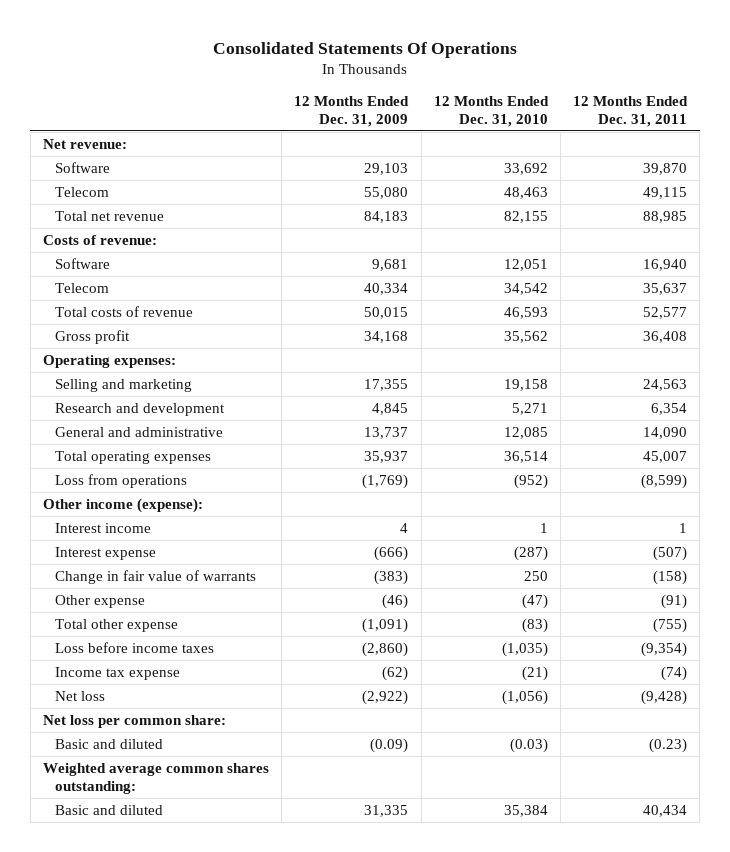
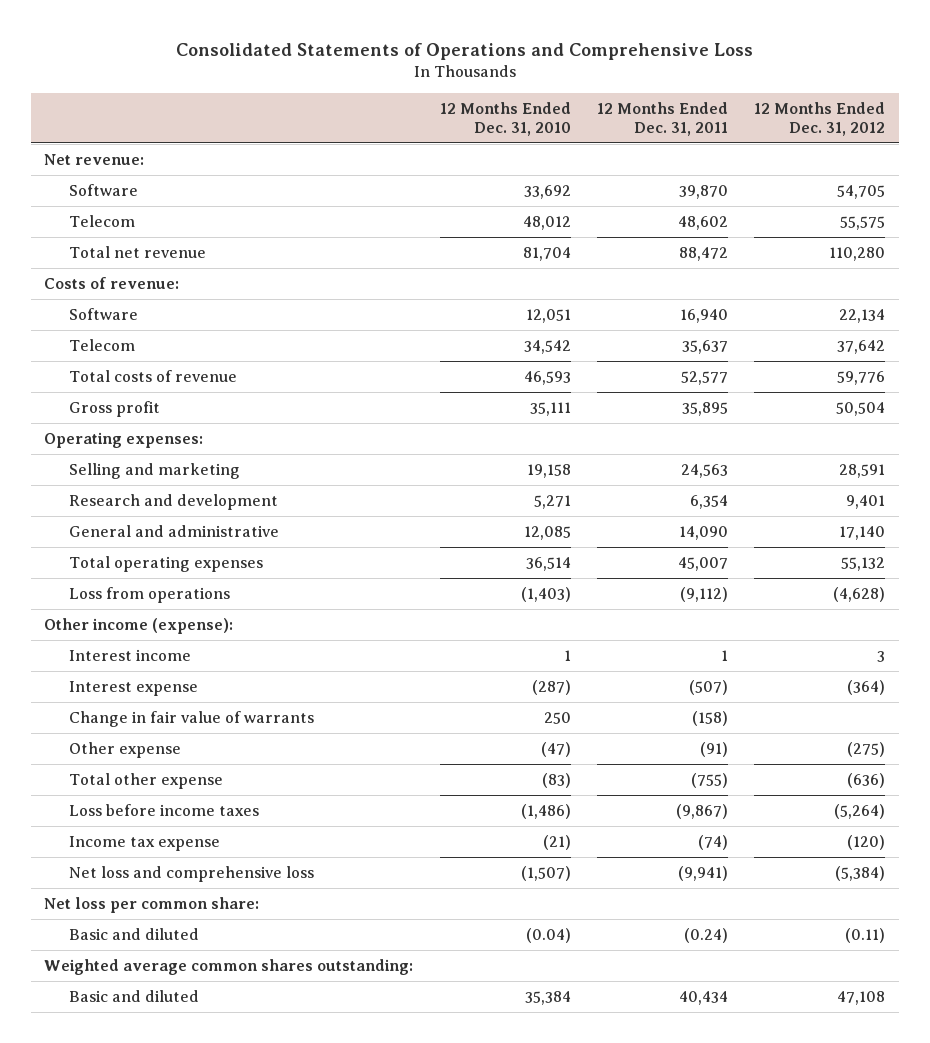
- Consolidated Statements Of Operations
+ Consolidated Statements of Operations and Comprehensive Loss
- | 12 Months Ended Dec. 31, 2009 | 12 Months Ended Dec. 31, 2010 | 12 Months Ended Dec. 31, 2011
+ | 12 Months Ended Dec. 31, 2010 | 12 Months Ended Dec. 31, 2011 | 12 Months Ended Dec. 31, 2012
- Telecom | 55,080 | 48,463 | 49,115
- Total net revenue | 84,183 | 82,155 | 88,985
+ Telecom | 48,012 | 48,602 | 55,575
+ Total net revenue | 81,704 | 88,472 | 110,280
- Gross profit | 34,168 | 35,562 | 36,408
+ Gross profit | 35,111 | 35,895 | 50,504
- Loss from operations | (1,769) | (952) | (8,599)
+ Loss from operations | (1,403) | (9,112) | (4,628)
- Loss before income taxes | (2,860) | (1,035) | (9,354)
+ Loss before income taxes | (1,486) | (9,867) | (5,264)
- Net loss | (2,922) | (1,056) | (9,428)
+ Net loss and comprehensive loss | (1,507) | (9,941) | (5,384)
- Basic and diluted | (0.09) | (0.03) | (0.23)
+ Basic and diluted | (0.04) | (0.24) | (0.11)

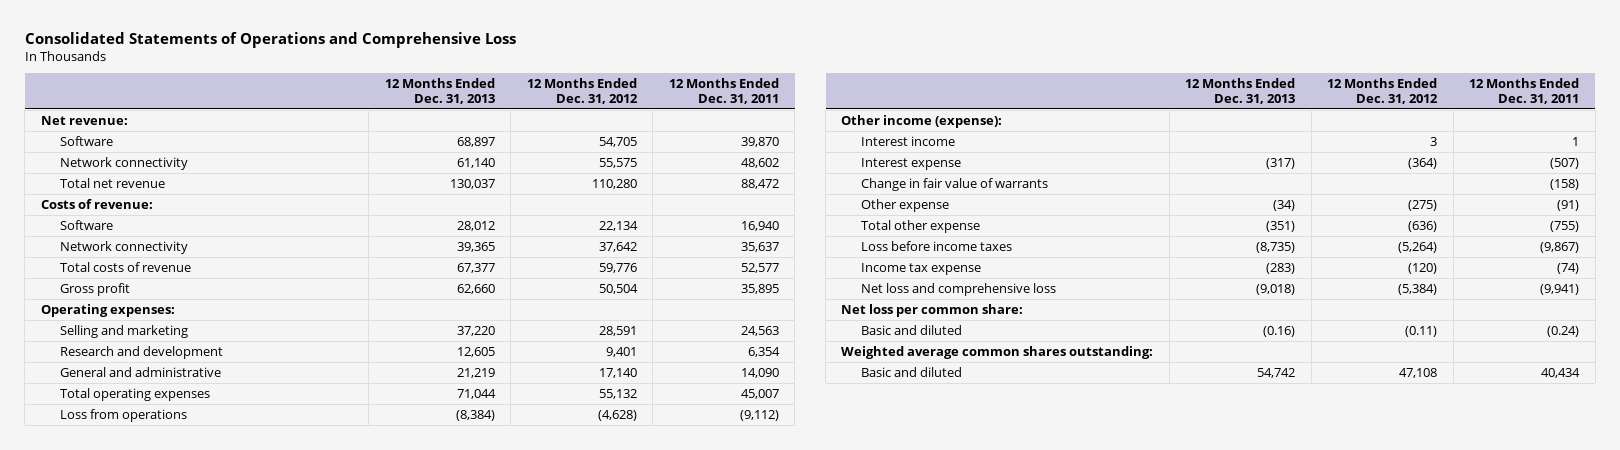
- | 12 Months Ended Dec. 31, 2010 | 12 Months Ended Dec. 31, 2011 | 12 Months Ended Dec. 31, 2012
+ | 12 Months Ended Dec. 31, 2013 | 12 Months Ended Dec. 31, 2012 | 12 Months Ended Dec. 31, 2011
- Telecom | 48,012 | 48,602 | 55,575
+ Network connectivity | 61,140 | 55,575 | 48,602
- Telecom | 34,542 | 35,637 | 37,642
+ Network connectivity | 39,365 | 37,642 | 35,637

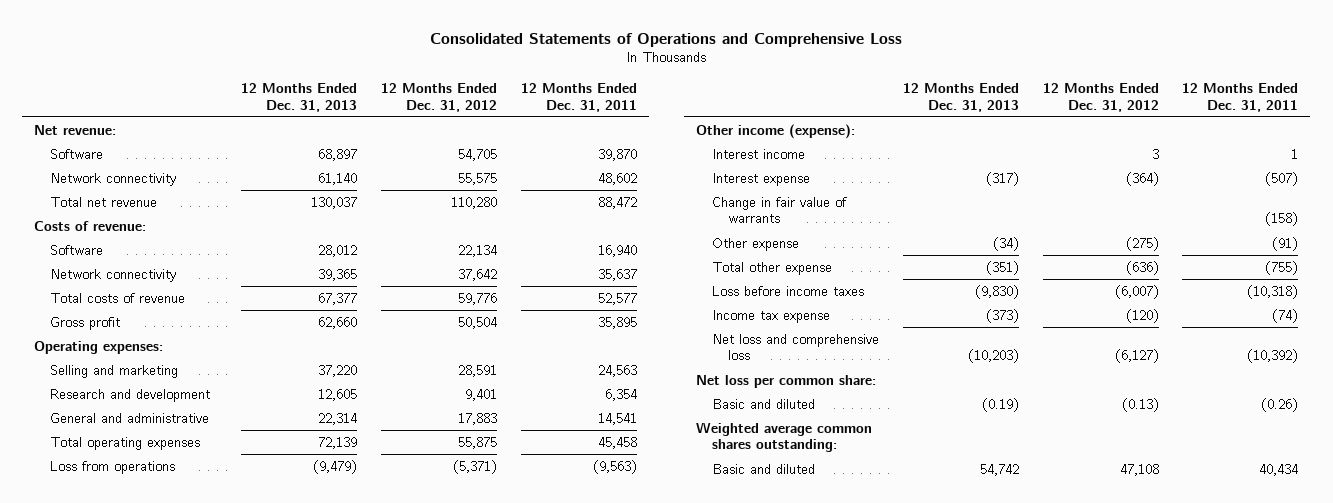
- General and administrative | 21,219 | 17,140 | 14,090
- Total operating expenses | 71,044 | 55,132 | 45,007
- Loss from operations | (8,384) | (4,628) | (9,112)
+ General and administrative | 22,314 | 17,883 | 14,541
+ Total operating expenses | 72,139 | 55,875 | 45,458
+ Loss from operations | (9,479) | (5,371) | (9,563)
- Loss before income taxes | (8,735) | (5,264) | (9,867)
- Income tax expense | (283) | (120) | (74)
- Net loss and comprehensive loss | (9,018) | (5,384) | (9,941)
+ Loss before income taxes | (9,830) | (6,007) | (10,318)
+ Income tax expense | (373) | (120) | (74)
+ Net loss and comprehensive loss | (10,203) | (6,127) | (10,392)
- Basic and diluted | (0.16) | (0.11) | (0.24)
+ Basic and diluted | (0.19) | (0.13) | (0.26)

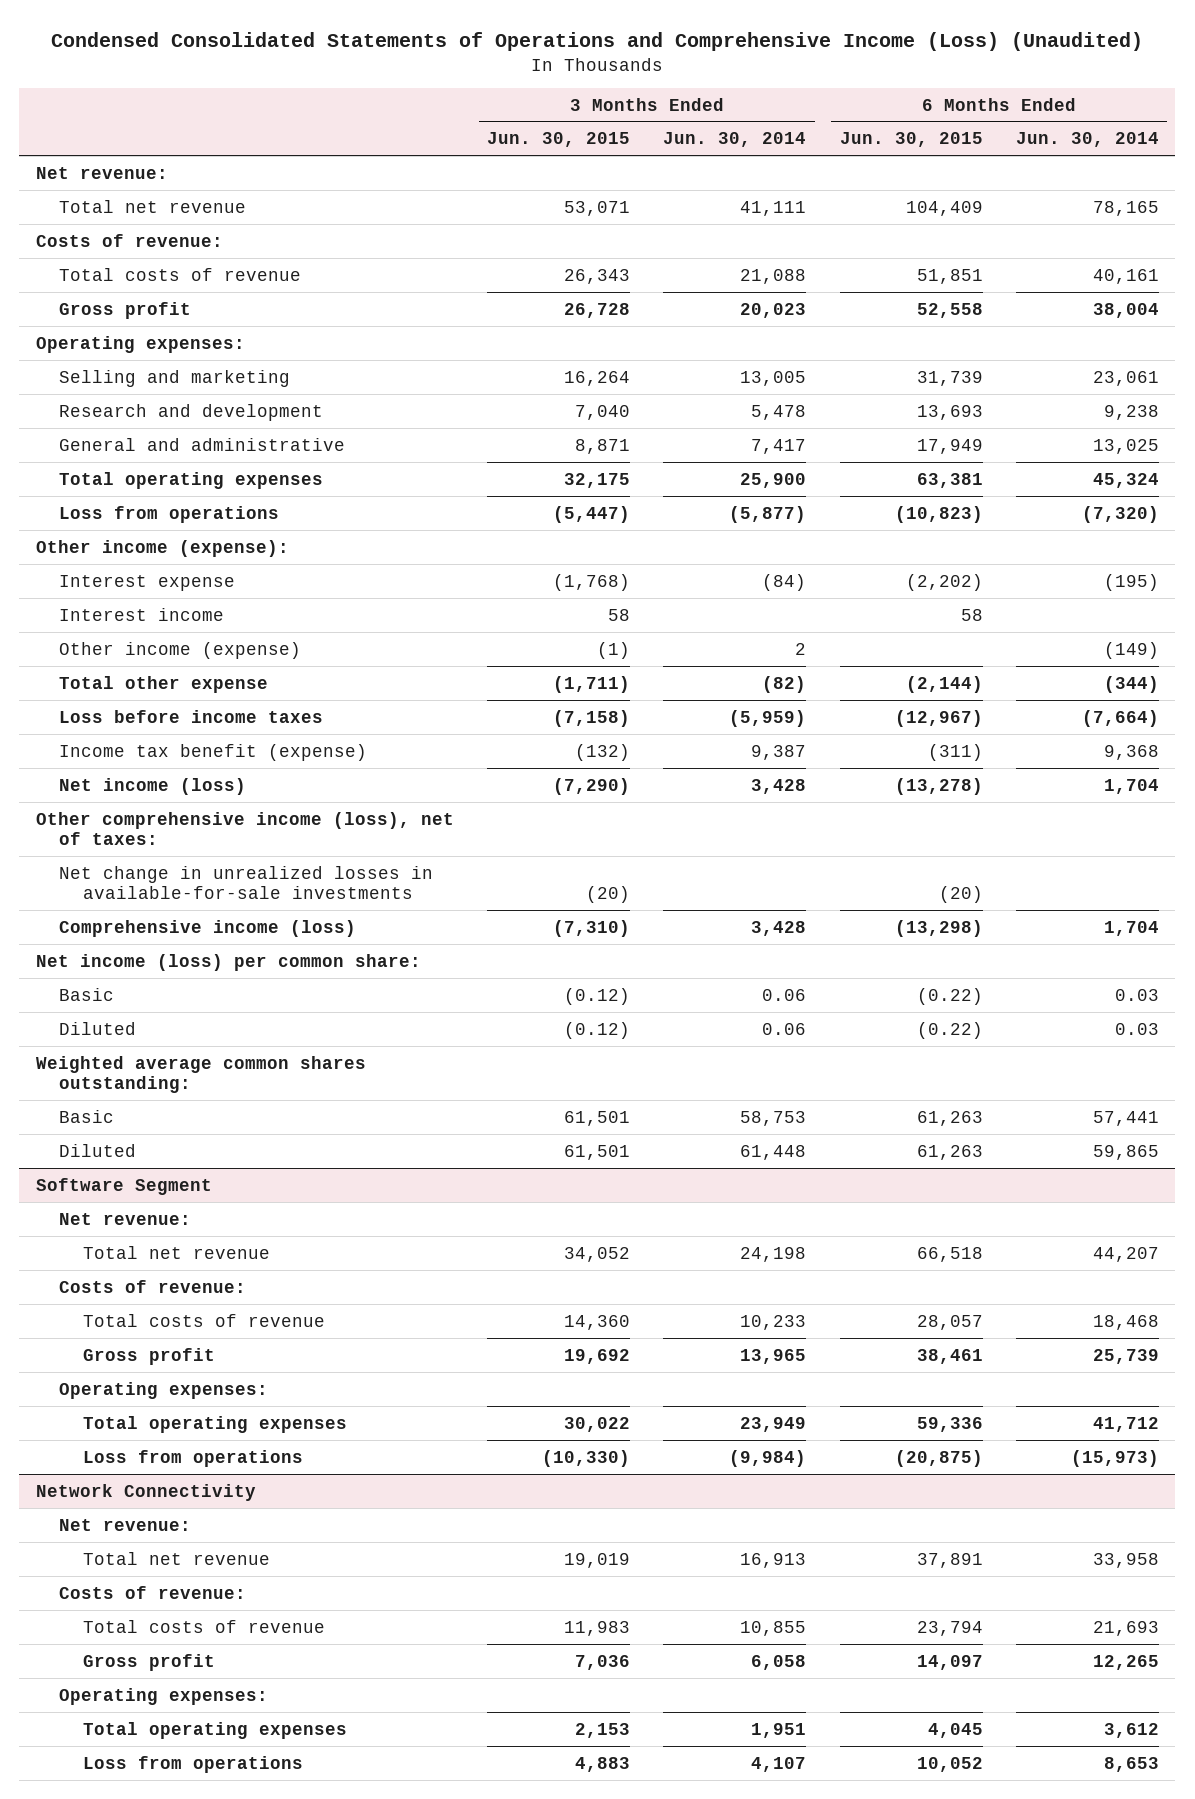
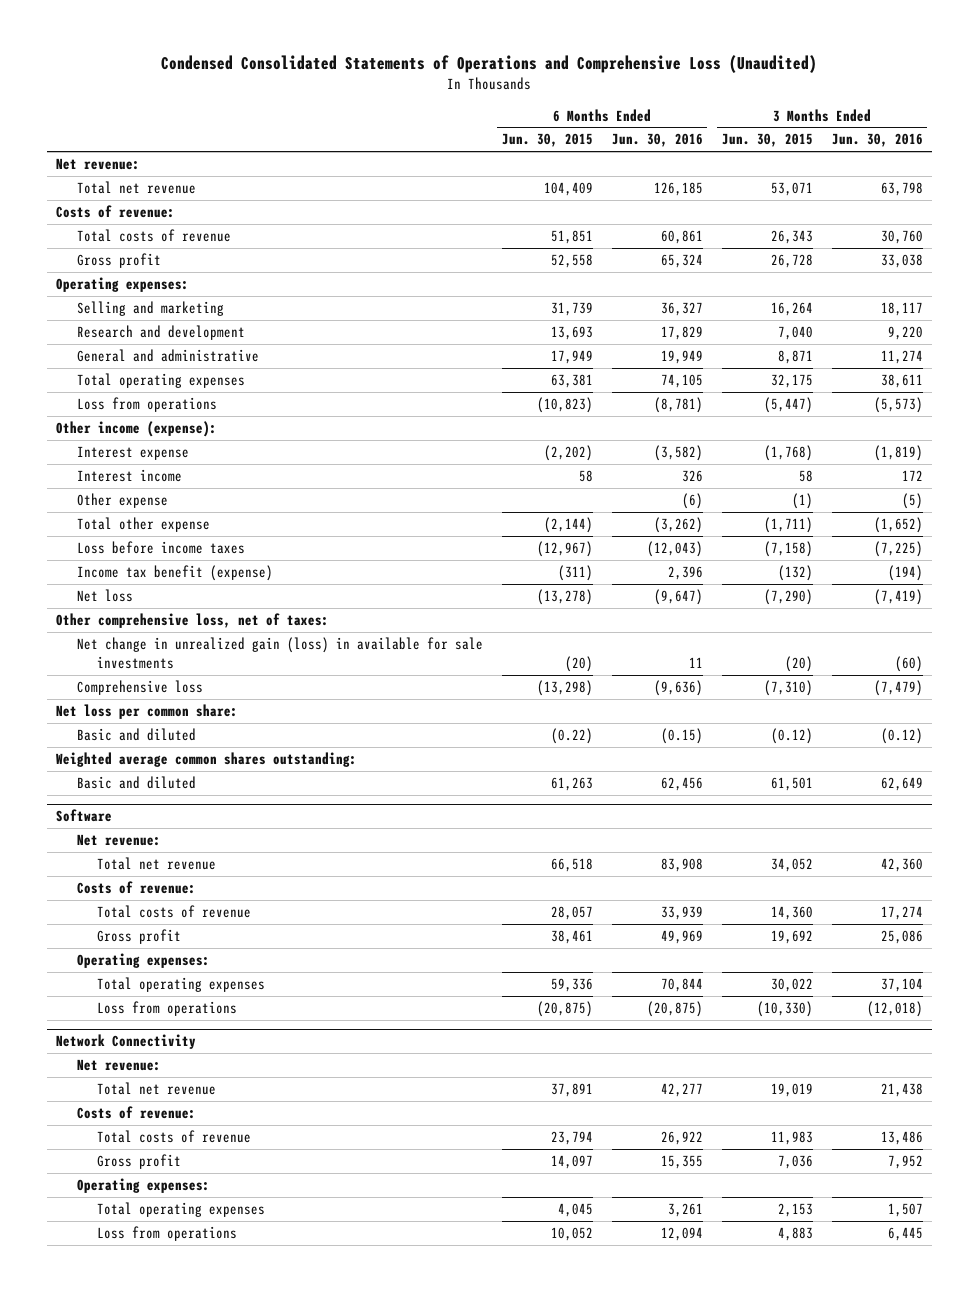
- Condensed Consolidated Statements of Operations and Comprehensive Income (Loss) (Unaudited)
+ Condensed Consolidated Statements of Operations and Comprehensive Loss (Unaudited)
- | 3 Months Ended Jun. 30, 2015 | 3 Months Ended Jun. 30, 2014 | 6 Months Ended Jun. 30, 2015 | 6 Months Ended Jun. 30, 2014
+ | 6 Months Ended Jun. 30, 2015 | 6 Months Ended Jun. 30, 2016 | 3 Months Ended Jun. 30, 2015 | 3 Months Ended Jun. 30, 2016
- Other income (expense) | (1) | 2 | | (149)
+ Other expense | | (6) | (1) | (5)
- Net income (loss) | (7,290) | 3,428 | (13,278) | 1,704
- Other comprehensive income (loss), net of taxes:
- Net change in unrealized losses in available-for-sale investments | (20) | | (20) |
- Comprehensive income (loss) | (7,310) | 3,428 | (13,298) | 1,704
- Net income (loss) per common share:
- Basic | (0.12) | 0.06 | (0.22) | 0.03
- Diluted | (0.12) | 0.06 | (0.22) | 0.03
+ Net loss | (13,278) | (9,647) | (7,290) | (7,419)
+ Other comprehensive loss, net of taxes:
+ Net change in unrealized gain (loss) in available for sale investments | (20) | 11 | (20) | (60)
+ Comprehensive loss | (13,298) | (9,636) | (7,310) | (7,479)
+ Net loss per common share:
+ Basic and diluted | (0.22) | (0.15) | (0.12) | (0.12)
- Basic | 61,501 | 58,753 | 61,263 | 57,441
- Diluted | 61,501 | 61,448 | 61,263 | 59,865
- Software Segment
+ Basic and diluted | 61,263 | 62,456 | 61,501 | 62,649
+ Software

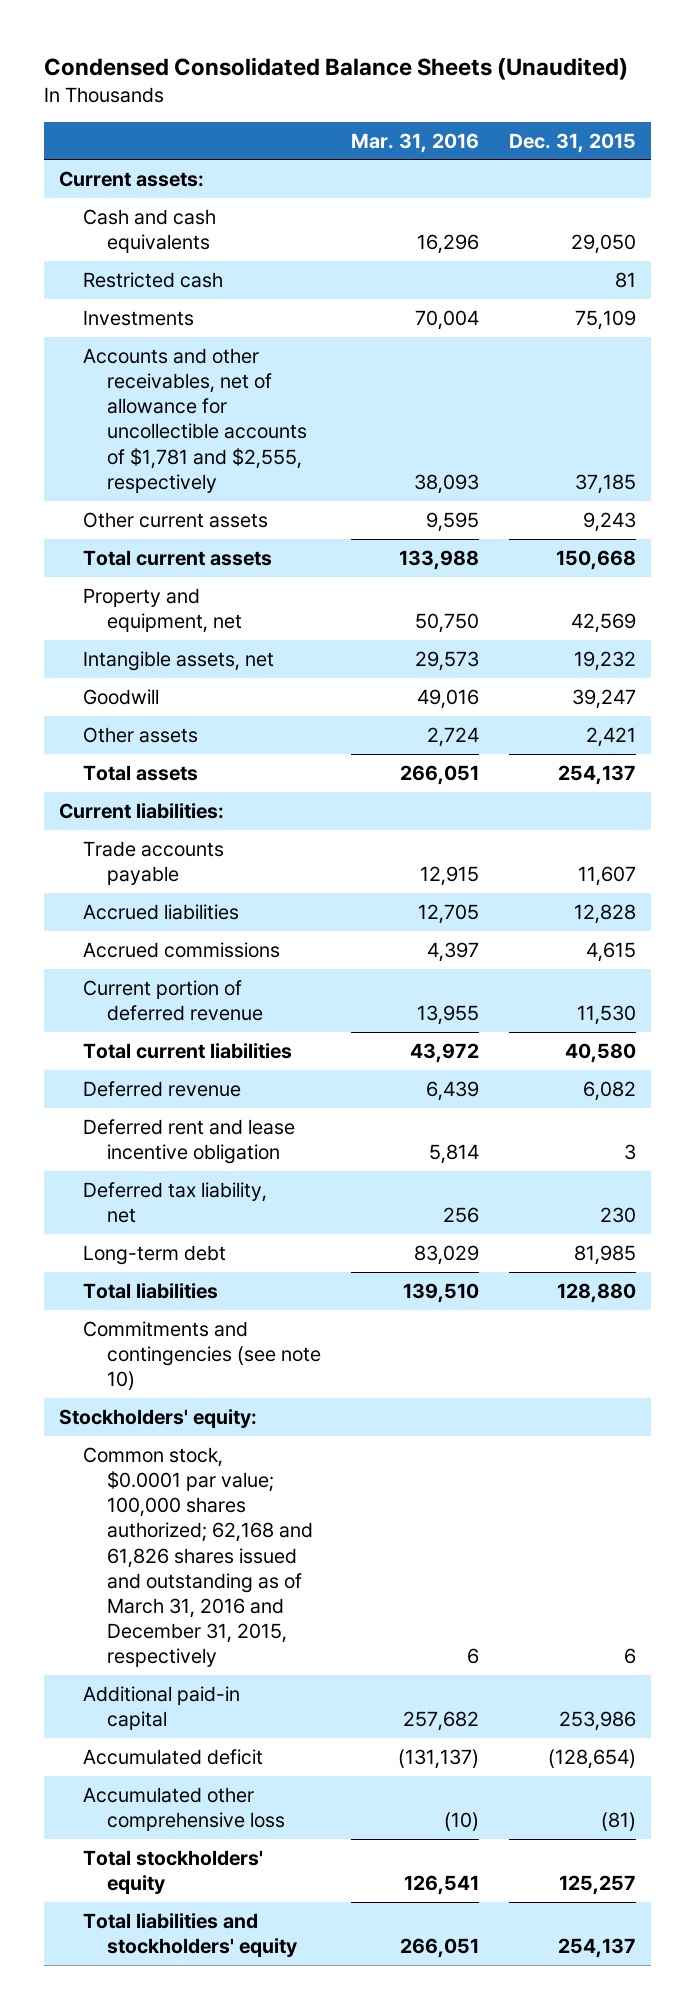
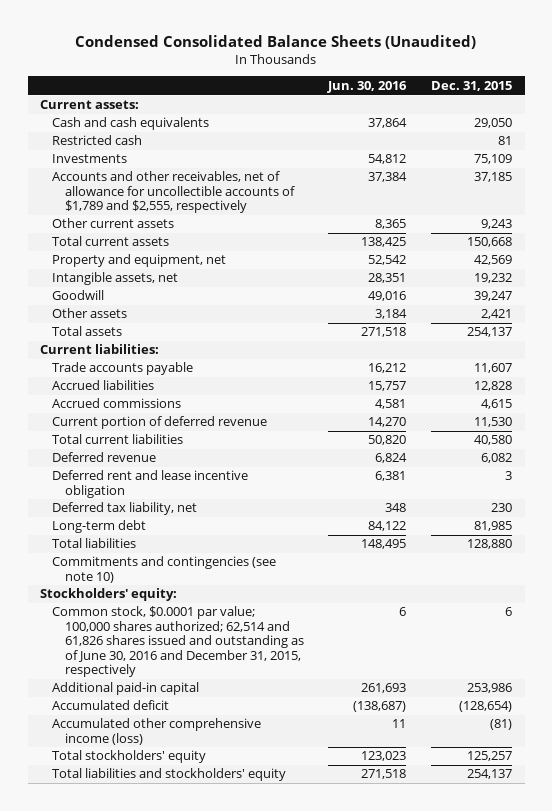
- | Mar. 31, 2016 | Dec. 31, 2015
+ | Jun. 30, 2016 | Dec. 31, 2015
- Accounts and other receivables, net of allowance for uncollectible accounts of $1,781 and $2,555, respectively | 38,093 | 37,185
+ Accounts and other receivables, net of allowance for uncollectible accounts of $1,789 and $2,555, respectively | 37,384 | 37,185
- Common stock, $0.0001 par value; 100,000 shares authorized; 62,168 and 61,826 shares issued and outstanding as of March 31, 2016 and December 31, 2015, respectively | 6 | 6
+ Common stock, $0.0001 par value; 100,000 shares authorized; 62,514 and 61,826 shares issued and outstanding as of June 30, 2016 and December 31, 2015, respectively | 6 | 6
- Accumulated other comprehensive loss | (10) | (81)
+ Accumulated other comprehensive income (loss) | 11 | (81)

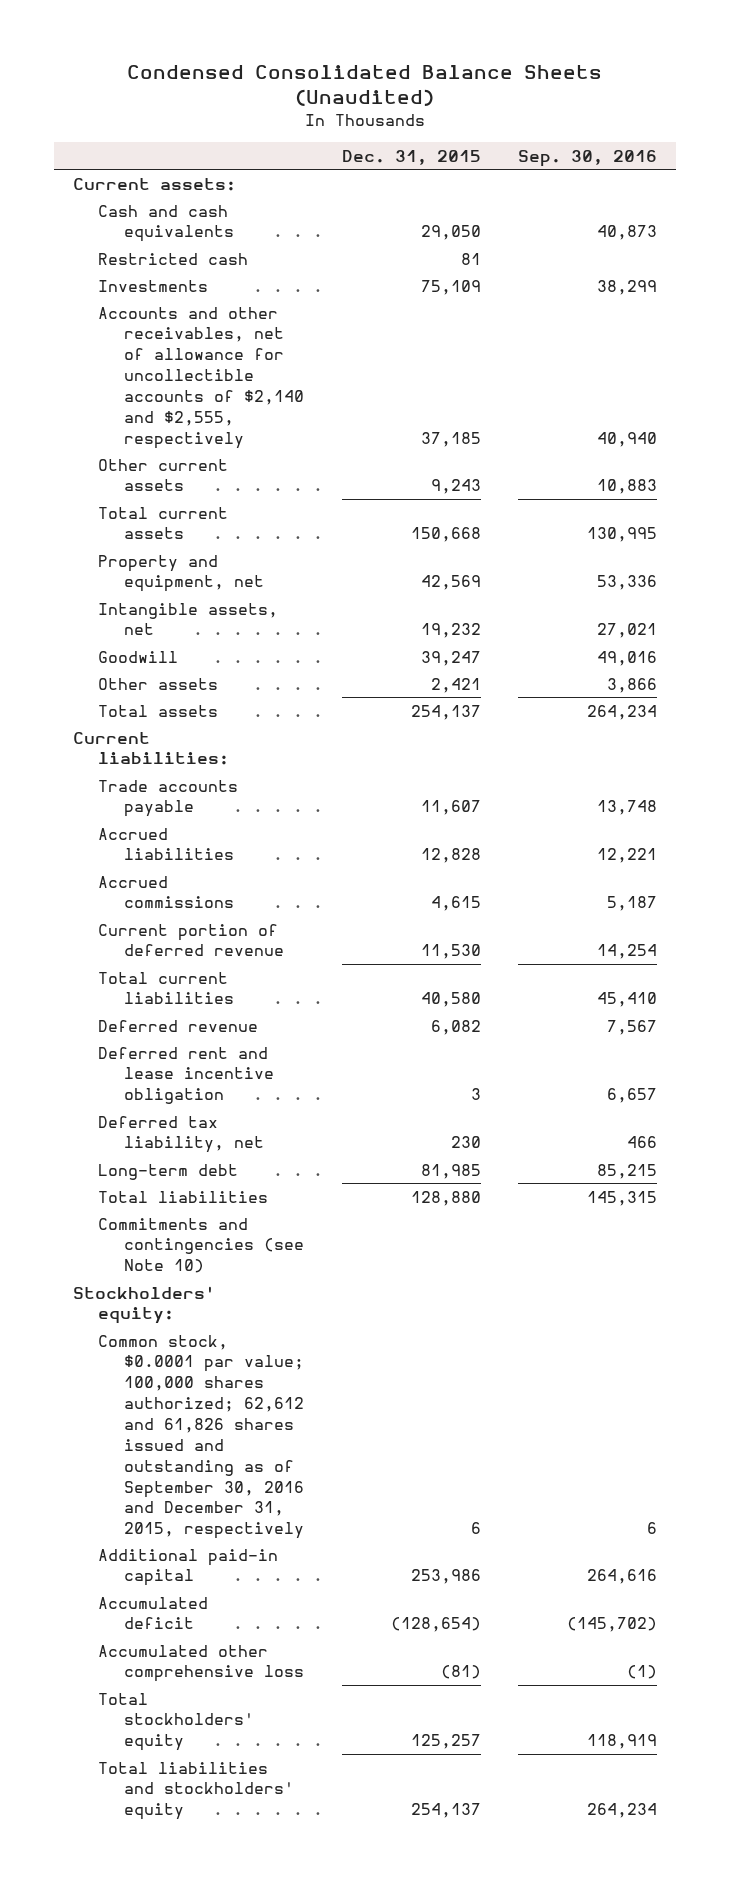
- | Jun. 30, 2016 | Dec. 31, 2015
+ | Dec. 31, 2015 | Sep. 30, 2016
- Accounts and other receivables, net of allowance for uncollectible accounts of $1,789 and $2,555, respectively | 37,384 | 37,185
+ Accounts and other receivables, net of allowance for uncollectible accounts of $2,140 and $2,555, respectively | 37,185 | 40,940
- Commitments and contingencies (see note 10)
+ Commitments and contingencies (see Note 10)
- Common stock, $0.0001 par value; 100,000 shares authorized; 62,514 and 61,826 shares issued and outstanding as of June 30, 2016 and December 31, 2015, respectively | 6 | 6
+ Common stock, $0.0001 par value; 100,000 shares authorized; 62,612 and 61,826 shares issued and outstanding as of September 30, 2016 and December 31, 2015, respectively | 6 | 6
- Accumulated other comprehensive income (loss) | 11 | (81)
+ Accumulated other comprehensive loss | (81) | (1)

